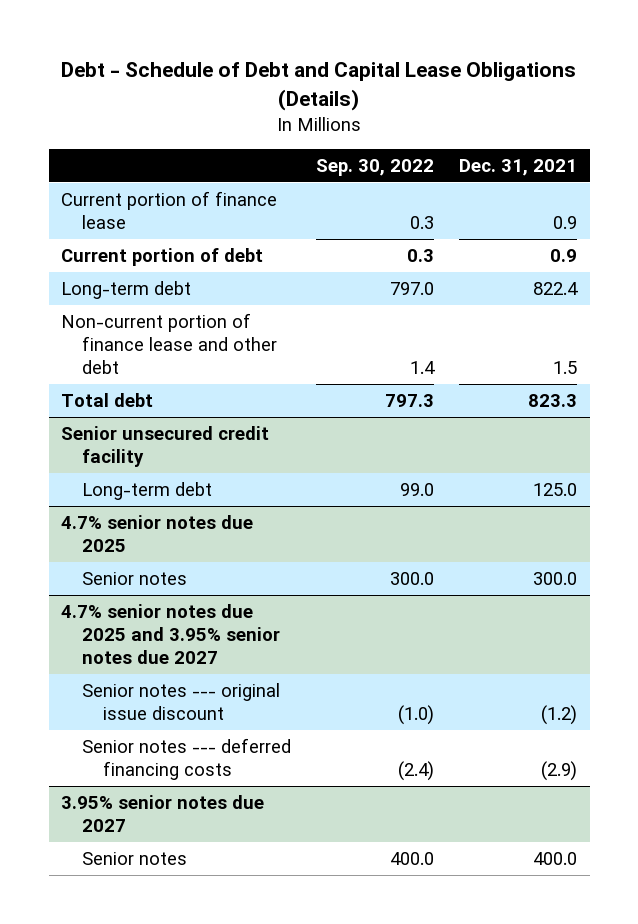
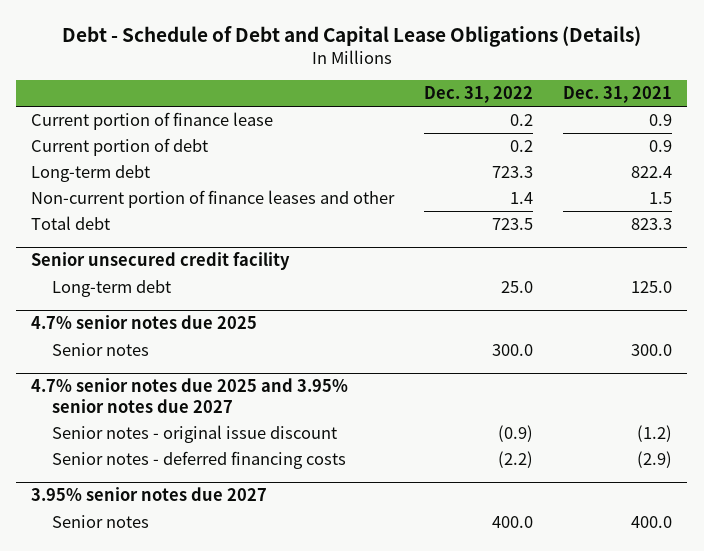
- | Sep. 30, 2022 | Dec. 31, 2021
+ | Dec. 31, 2022 | Dec. 31, 2021
- Non-current portion of finance lease and other debt | 1.4 | 1.5
+ Non-current portion of finance leases and other | 1.4 | 1.5
@ 4.7% senior notes due 2025 and 3.95% senior notes due 2027
- Senior notes --- original issue discount | (1.0) | (1.2)
- Senior notes --- deferred financing costs | (2.4) | (2.9)
+ Senior notes - original issue discount | (0.9) | (1.2)
+ Senior notes - deferred financing costs | (2.2) | (2.9)

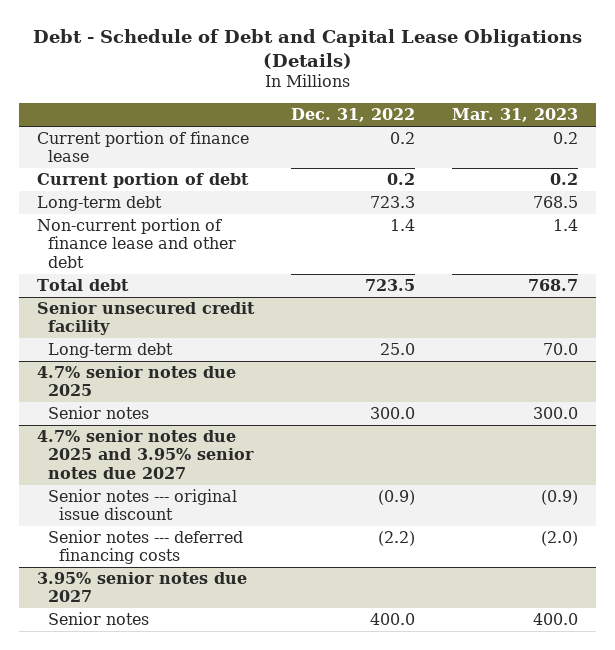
- | Dec. 31, 2022 | Dec. 31, 2021
+ | Dec. 31, 2022 | Mar. 31, 2023
- Non-current portion of finance leases and other | 1.4 | 1.5
+ Non-current portion of finance lease and other debt | 1.4 | 1.4
@ 4.7% senior notes due 2025 and 3.95% senior notes due 2027
- Senior notes - original issue discount | (0.9) | (1.2)
- Senior notes - deferred financing costs | (2.2) | (2.9)
+ Senior notes --- original issue discount | (0.9) | (0.9)
+ Senior notes --- deferred financing costs | (2.2) | (2.0)

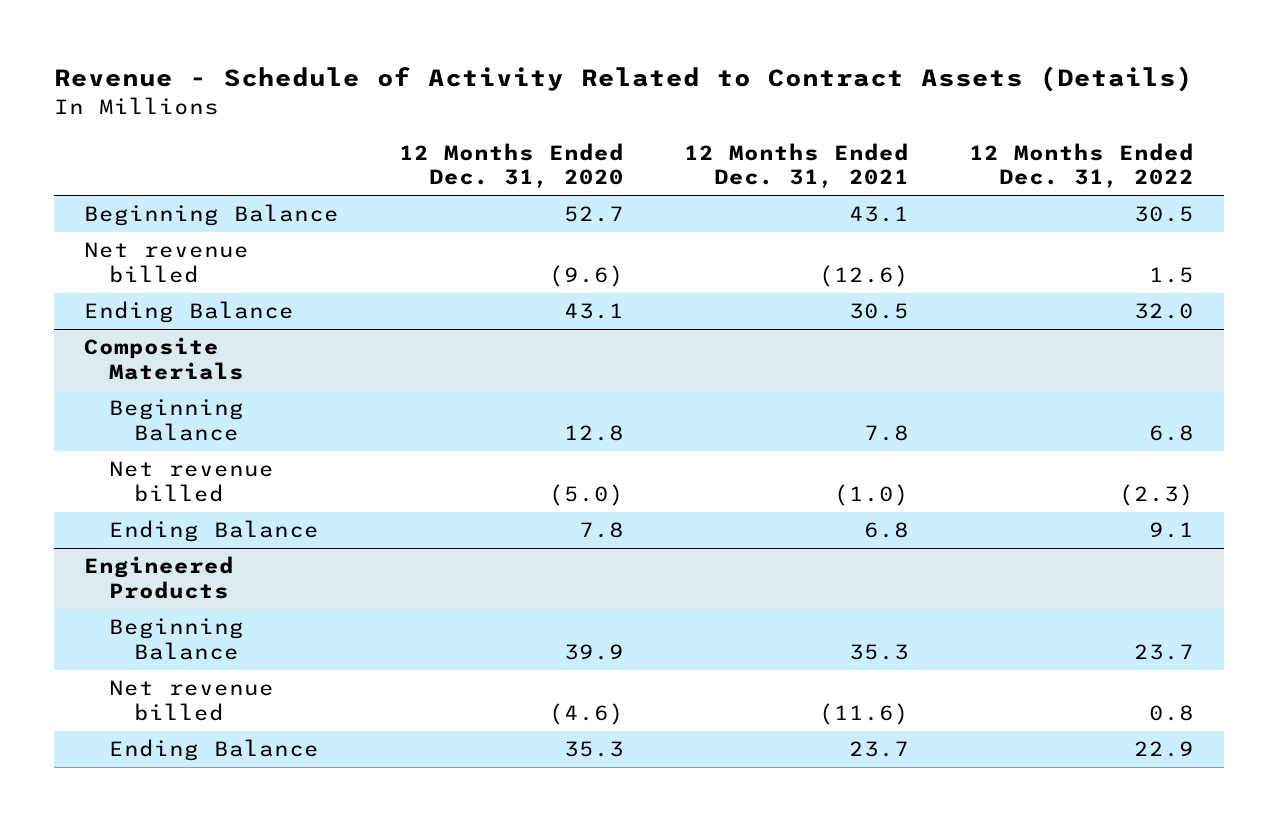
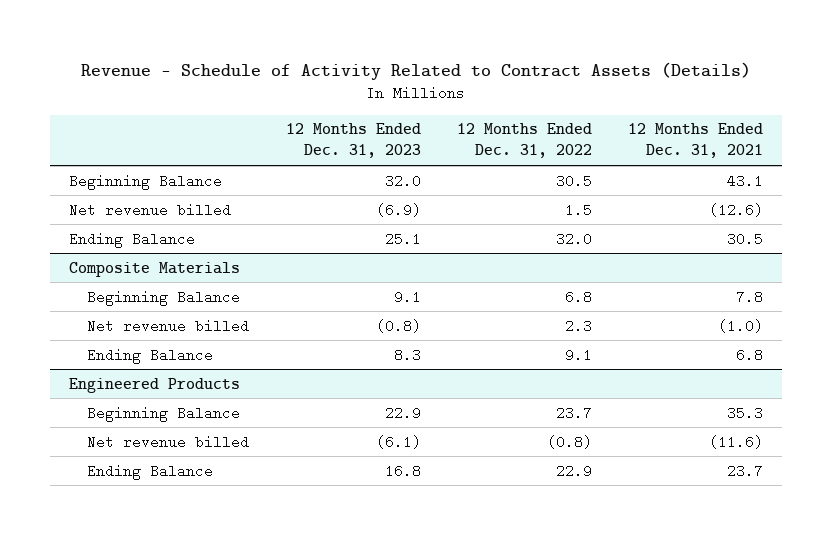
- | 12 Months Ended Dec. 31, 2020 | 12 Months Ended Dec. 31, 2021 | 12 Months Ended Dec. 31, 2022
+ | 12 Months Ended Dec. 31, 2023 | 12 Months Ended Dec. 31, 2022 | 12 Months Ended Dec. 31, 2021
@ Composite Materials
- Net revenue billed | (5.0) | (1.0) | (2.3)
+ Net revenue billed | (0.8) | 2.3 | (1.0)
@ Engineered Products
- Net revenue billed | (4.6) | (11.6) | 0.8
+ Net revenue billed | (6.1) | (0.8) | (11.6)

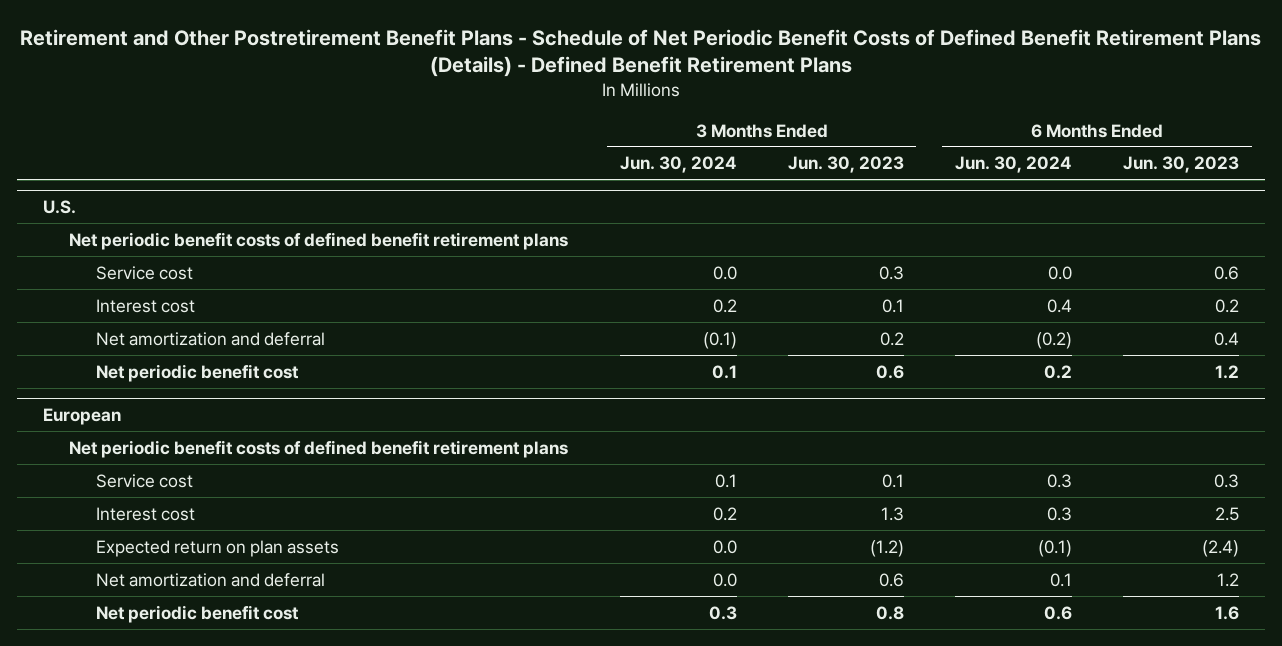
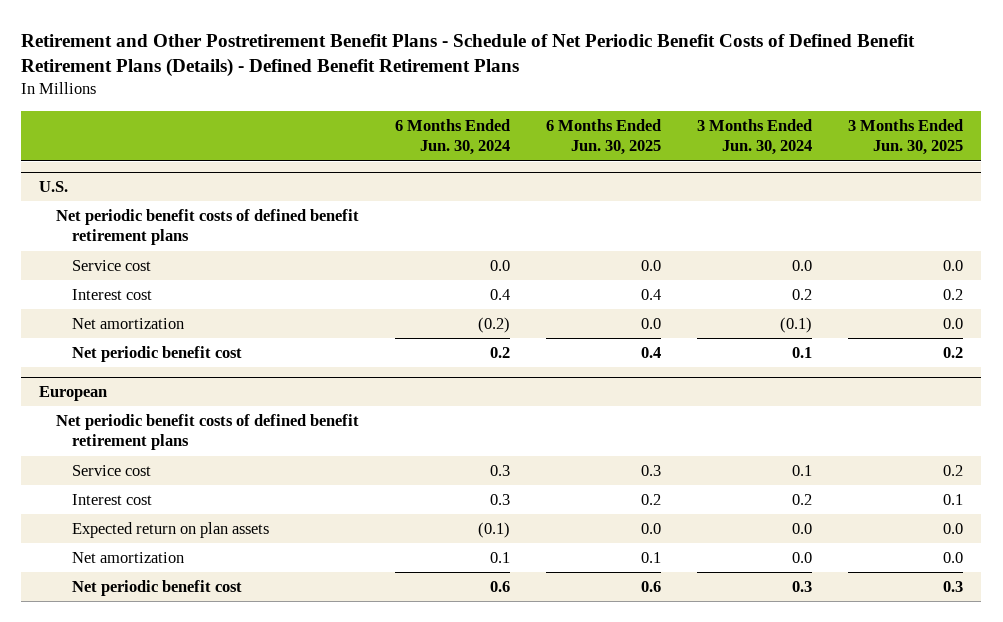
- | 3 Months Ended Jun. 30, 2024 | 3 Months Ended Jun. 30, 2023 | 6 Months Ended Jun. 30, 2024 | 6 Months Ended Jun. 30, 2023
+ | 6 Months Ended Jun. 30, 2024 | 6 Months Ended Jun. 30, 2025 | 3 Months Ended Jun. 30, 2024 | 3 Months Ended Jun. 30, 2025
@ U.S.
- Net amortization and deferral | (0.1) | 0.2 | (0.2) | 0.4
+ Net amortization | (0.2) | 0.0 | (0.1) | 0.0
@ European
- Net amortization and deferral | 0.0 | 0.6 | 0.1 | 1.2
+ Net amortization | 0.1 | 0.1 | 0.0 | 0.0

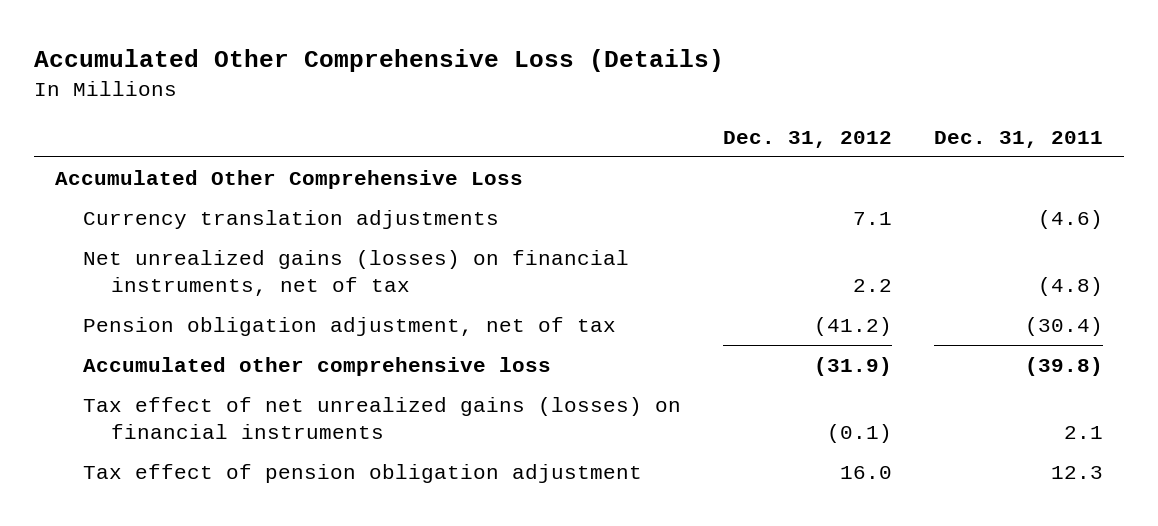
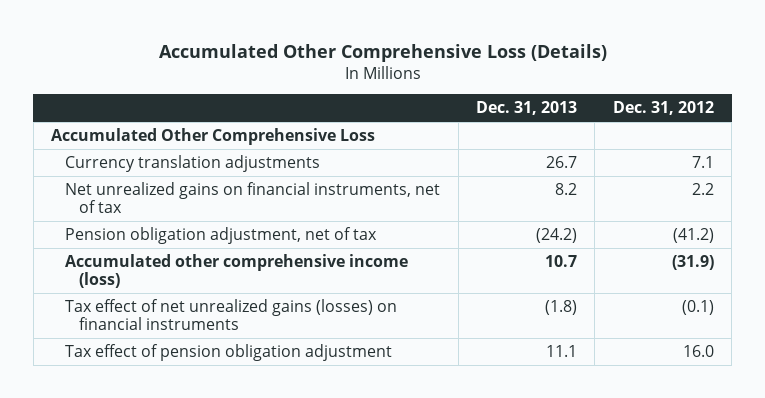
- | Dec. 31, 2012 | Dec. 31, 2011
+ | Dec. 31, 2013 | Dec. 31, 2012
- Net unrealized gains (losses) on financial instruments, net of tax | 2.2 | (4.8)
+ Net unrealized gains on financial instruments, net of tax | 8.2 | 2.2
- Accumulated other comprehensive loss | (31.9) | (39.8)
+ Accumulated other comprehensive income (loss) | 10.7 | (31.9)

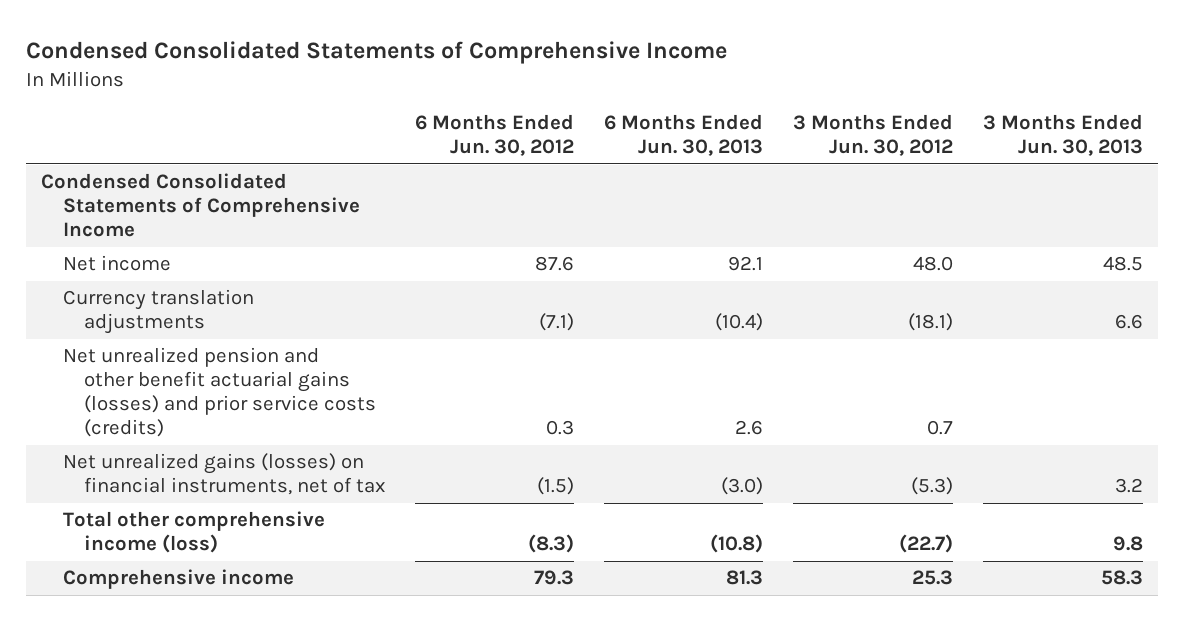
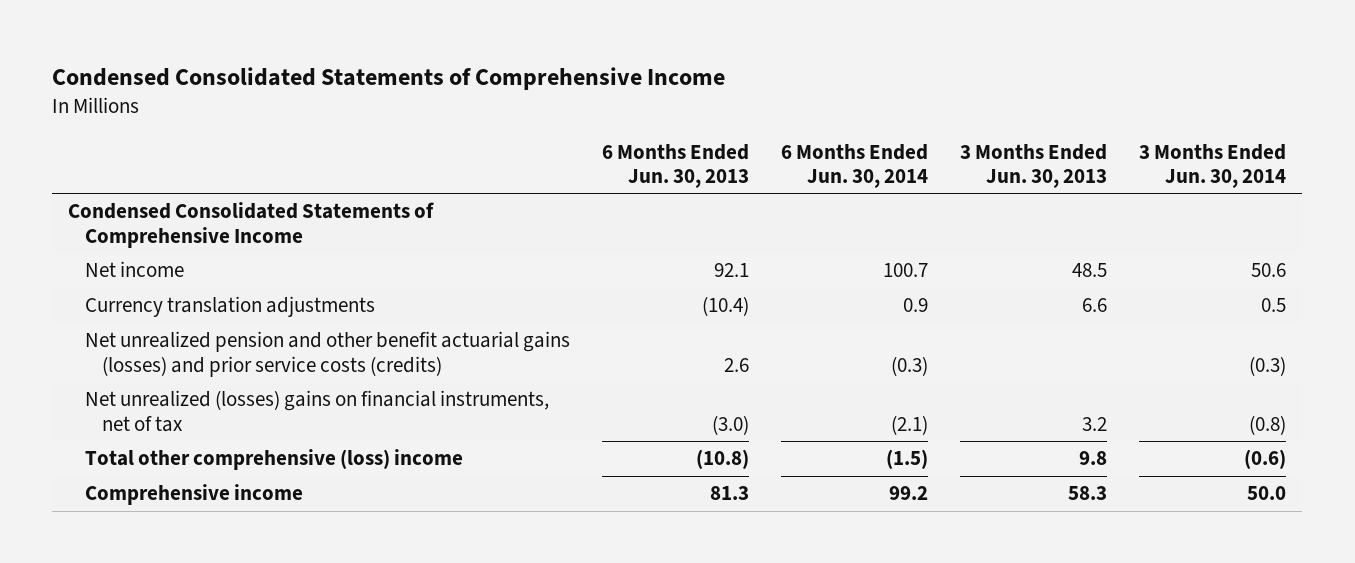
- | 6 Months Ended Jun. 30, 2012 | 6 Months Ended Jun. 30, 2013 | 3 Months Ended Jun. 30, 2012 | 3 Months Ended Jun. 30, 2013
+ | 6 Months Ended Jun. 30, 2013 | 6 Months Ended Jun. 30, 2014 | 3 Months Ended Jun. 30, 2013 | 3 Months Ended Jun. 30, 2014
- Net unrealized gains (losses) on financial instruments, net of tax | (1.5) | (3.0) | (5.3) | 3.2
- Total other comprehensive income (loss) | (8.3) | (10.8) | (22.7) | 9.8
+ Net unrealized (losses) gains on financial instruments, net of tax | (3.0) | (2.1) | 3.2 | (0.8)
+ Total other comprehensive (loss) income | (10.8) | (1.5) | 9.8 | (0.6)

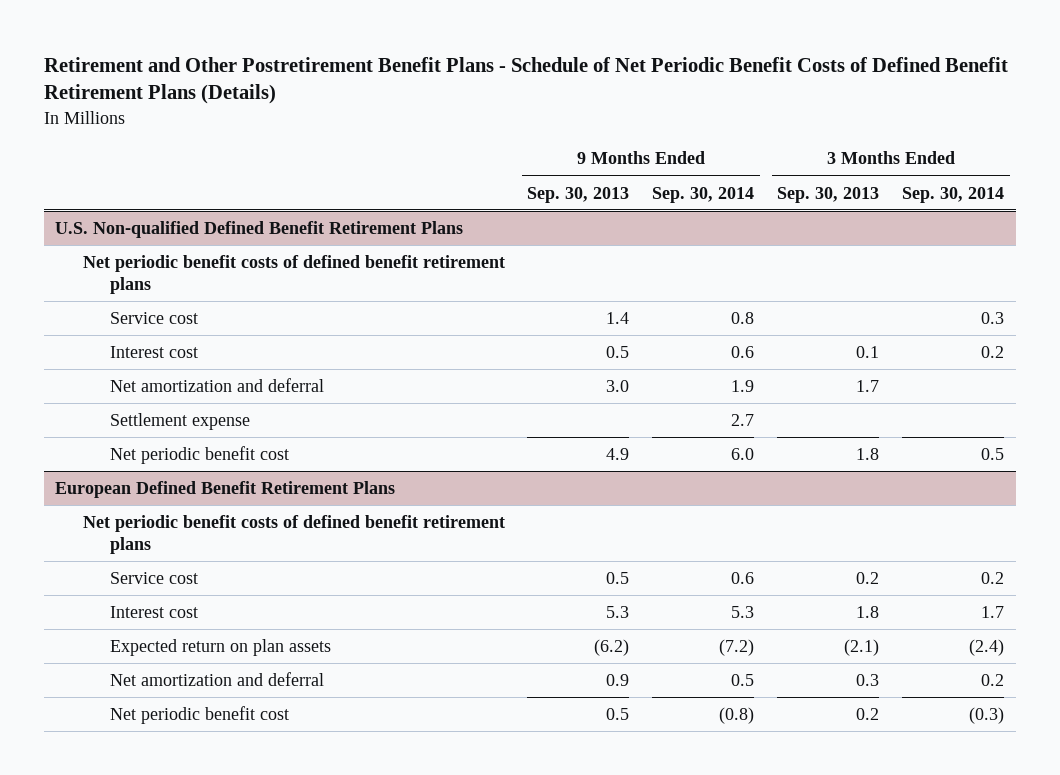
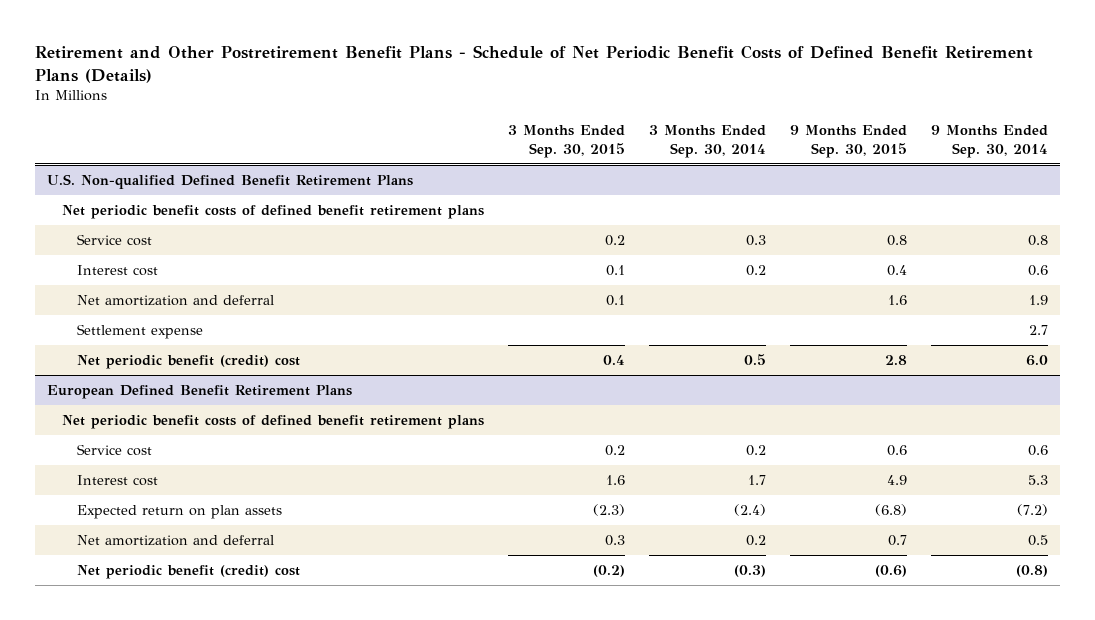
- | 9 Months Ended Sep. 30, 2013 | 9 Months Ended Sep. 30, 2014 | 3 Months Ended Sep. 30, 2013 | 3 Months Ended Sep. 30, 2014
+ | 3 Months Ended Sep. 30, 2015 | 3 Months Ended Sep. 30, 2014 | 9 Months Ended Sep. 30, 2015 | 9 Months Ended Sep. 30, 2014
@ U.S. Non-qualified Defined Benefit Retirement Plans
- Net periodic benefit cost | 4.9 | 6.0 | 1.8 | 0.5
+ Net periodic benefit (credit) cost | 0.4 | 0.5 | 2.8 | 6.0
@ European Defined Benefit Retirement Plans
- Net periodic benefit cost | 0.5 | (0.8) | 0.2 | (0.3)
+ Net periodic benefit (credit) cost | (0.2) | (0.3) | (0.6) | (0.8)

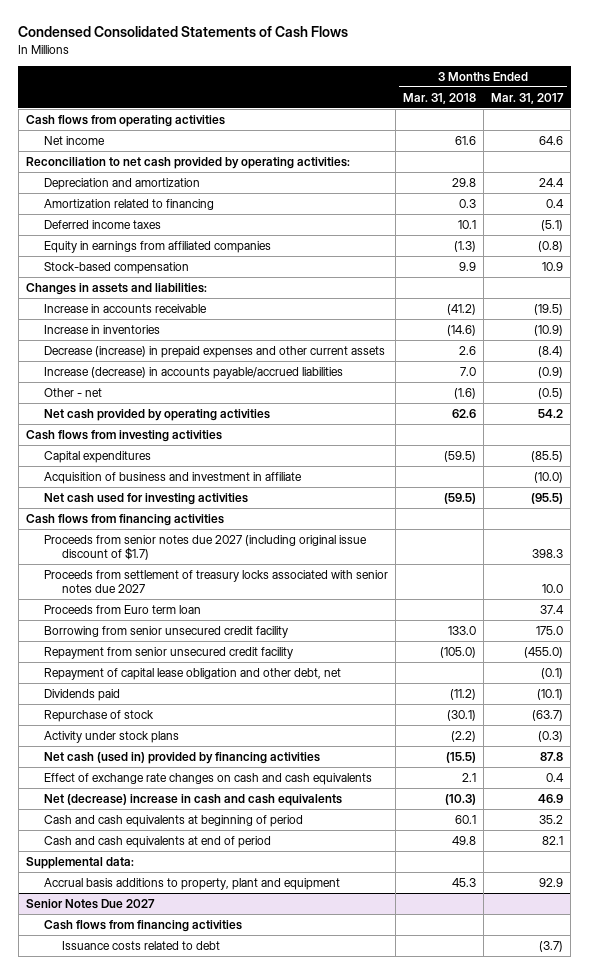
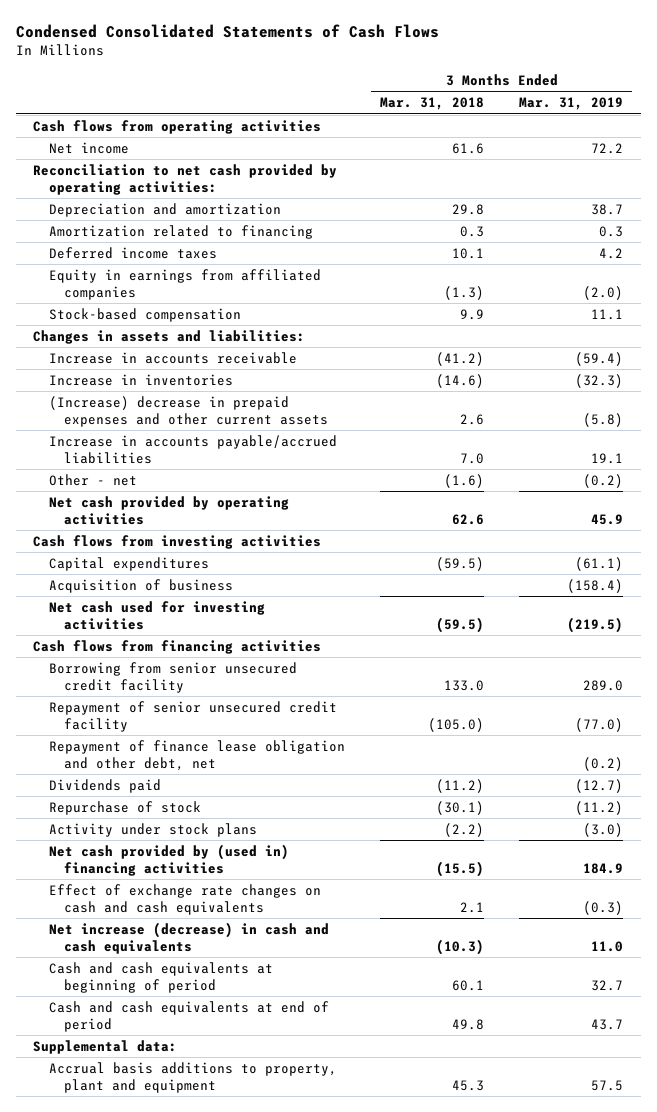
- | 3 Months Ended Mar. 31, 2018 | 3 Months Ended Mar. 31, 2017
+ | 3 Months Ended Mar. 31, 2018 | 3 Months Ended Mar. 31, 2019
- Decrease (increase) in prepaid expenses and other current assets | 2.6 | (8.4)
- Increase (decrease) in accounts payable/accrued liabilities | 7.0 | (0.9)
+ (Increase) decrease in prepaid expenses and other current assets | 2.6 | (5.8)
+ Increase in accounts payable/accrued liabilities | 7.0 | 19.1
- Acquisition of business and investment in affiliate | | (10.0)
+ Acquisition of business | | (158.4)
- Proceeds from senior notes due 2027 (including original issue discount of $1.7) | | 398.3
- Proceeds from settlement of treasury locks associated with senior notes due 2027 | | 10.0
- Proceeds from Euro term loan | | 37.4
- Repayment from senior unsecured credit facility | (105.0) | (455.0)
- Repayment of capital lease obligation and other debt, net | | (0.1)
+ Repayment of senior unsecured credit facility | (105.0) | (77.0)
+ Repayment of finance lease obligation and other debt, net | | (0.2)
- Net cash (used in) provided by financing activities | (15.5) | 87.8
+ Net cash provided by (used in) financing activities | (15.5) | 184.9
- Net (decrease) increase in cash and cash equivalents | (10.3) | 46.9
+ Net increase (decrease) in cash and cash equivalents | (10.3) | 11.0
- Senior Notes Due 2027
- Cash flows from financing activities
- Issuance costs related to debt | | (3.7)

